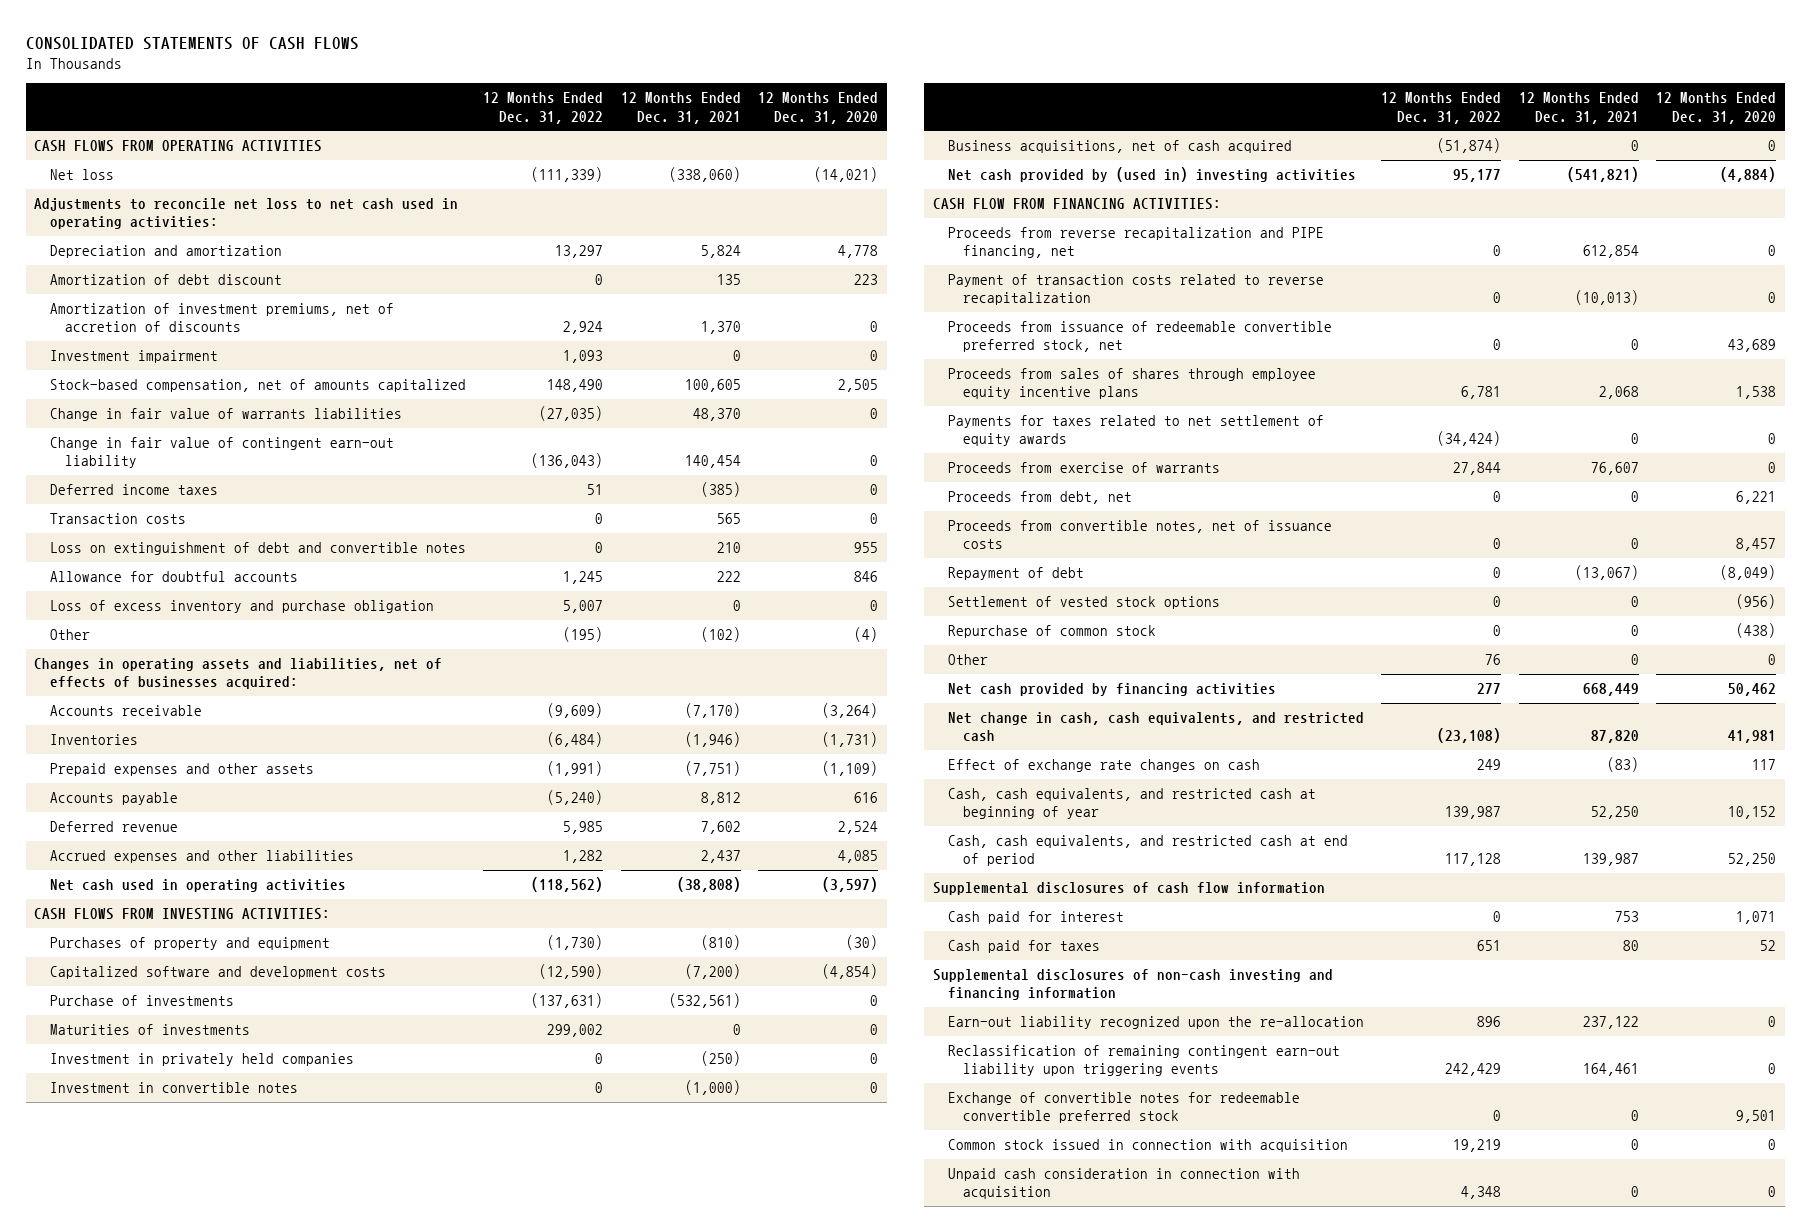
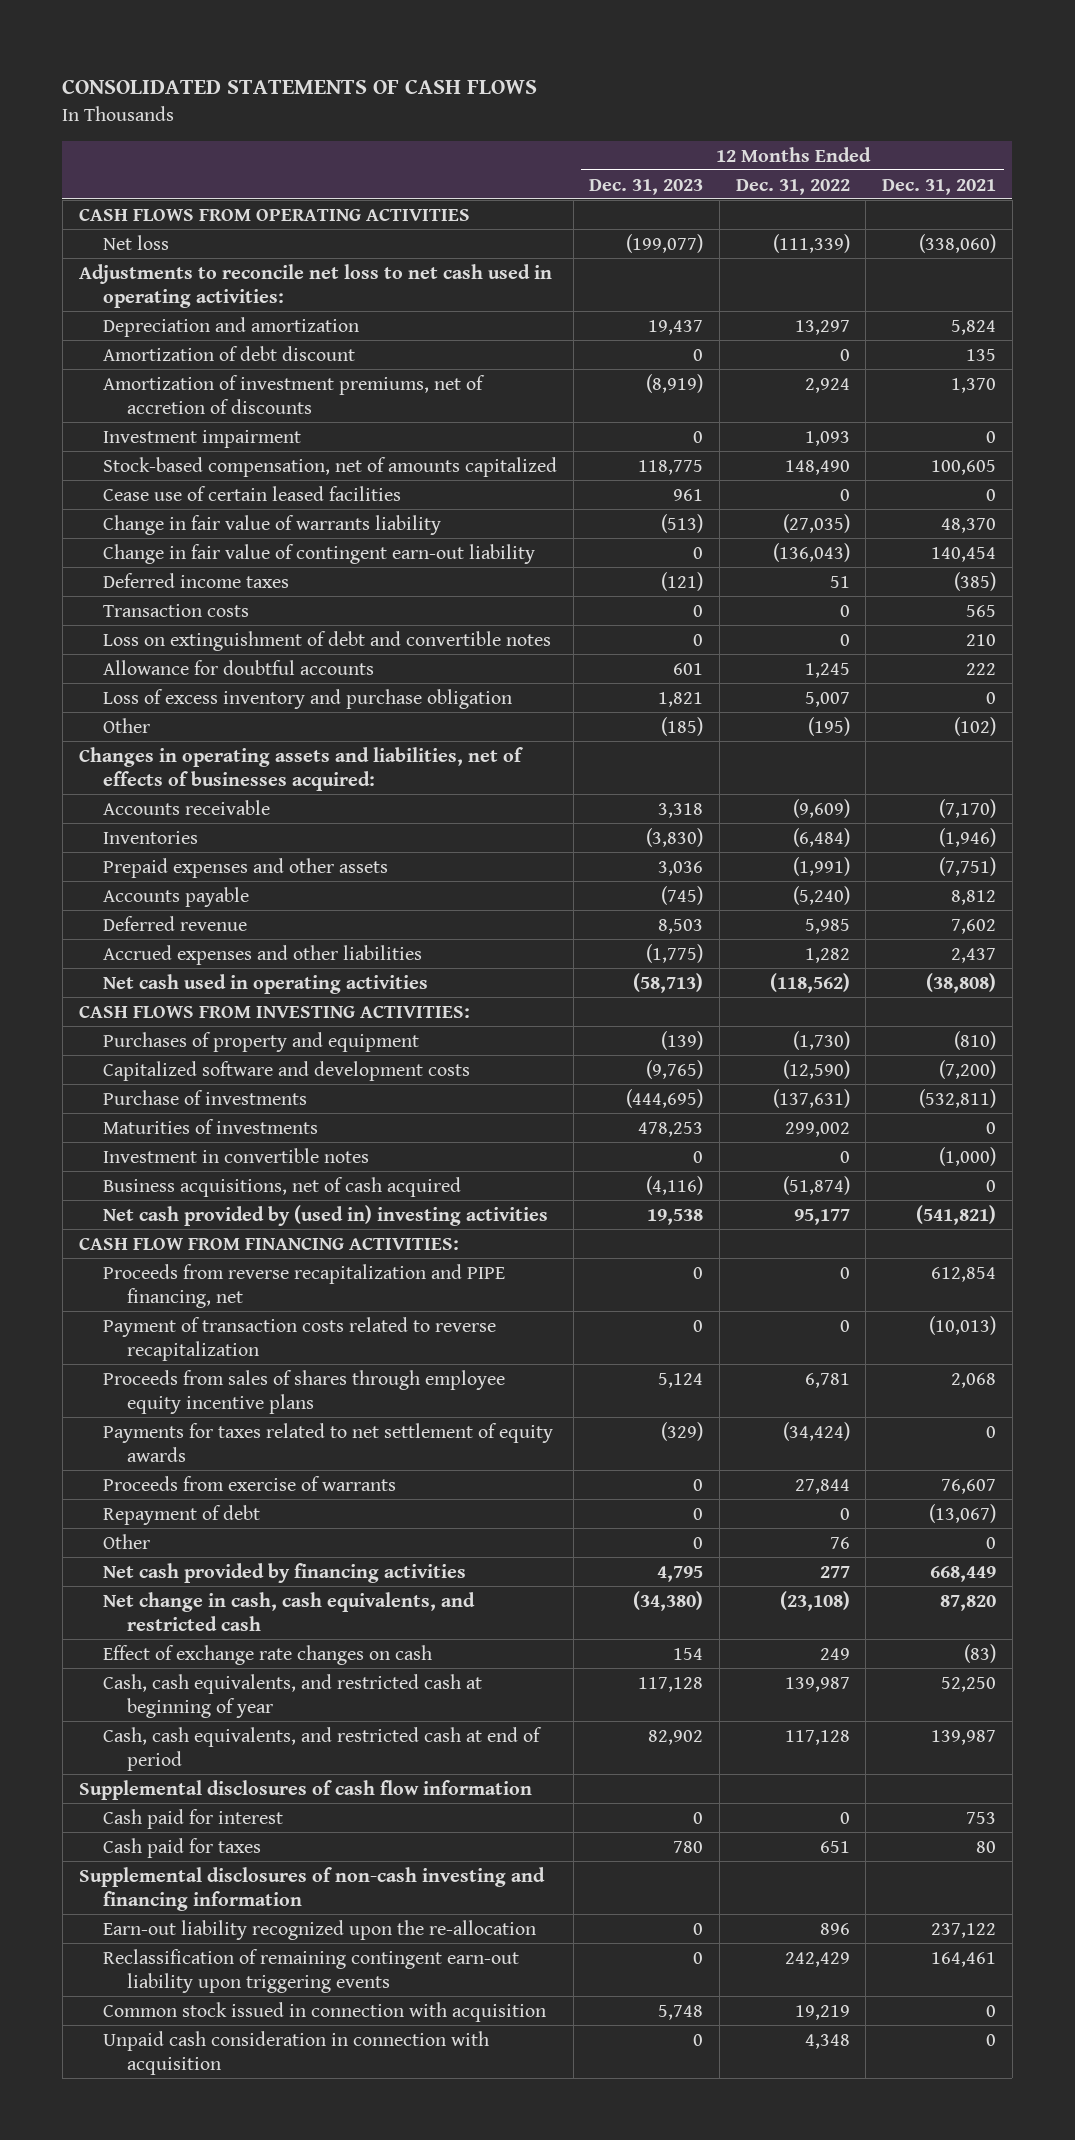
- | 12 Months Ended Dec. 31, 2022 | 12 Months Ended Dec. 31, 2021 | 12 Months Ended Dec. 31, 2020
+ | 12 Months Ended Dec. 31, 2023 | 12 Months Ended Dec. 31, 2022 | 12 Months Ended Dec. 31, 2021
- Change in fair value of warrants liabilities | (27,035) | 48,370 | 0
+ Cease use of certain leased facilities | 961 | 0 | 0
+ Change in fair value of warrants liability | (513) | (27,035) | 48,370
- Purchase of investments | (137,631) | (532,561) | 0
+ Purchase of investments | (444,695) | (137,631) | (532,811)
- Investment in privately held companies | 0 | (250) | 0
- Proceeds from issuance of redeemable convertible preferred stock, net | 0 | 0 | 43,689
- Proceeds from debt, net | 0 | 0 | 6,221
- Proceeds from convertible notes, net of issuance costs | 0 | 0 | 8,457
- Settlement of vested stock options | 0 | 0 | (956)
- Repurchase of common stock | 0 | 0 | (438)
- Exchange of convertible notes for redeemable convertible preferred stock | 0 | 0 | 9,501

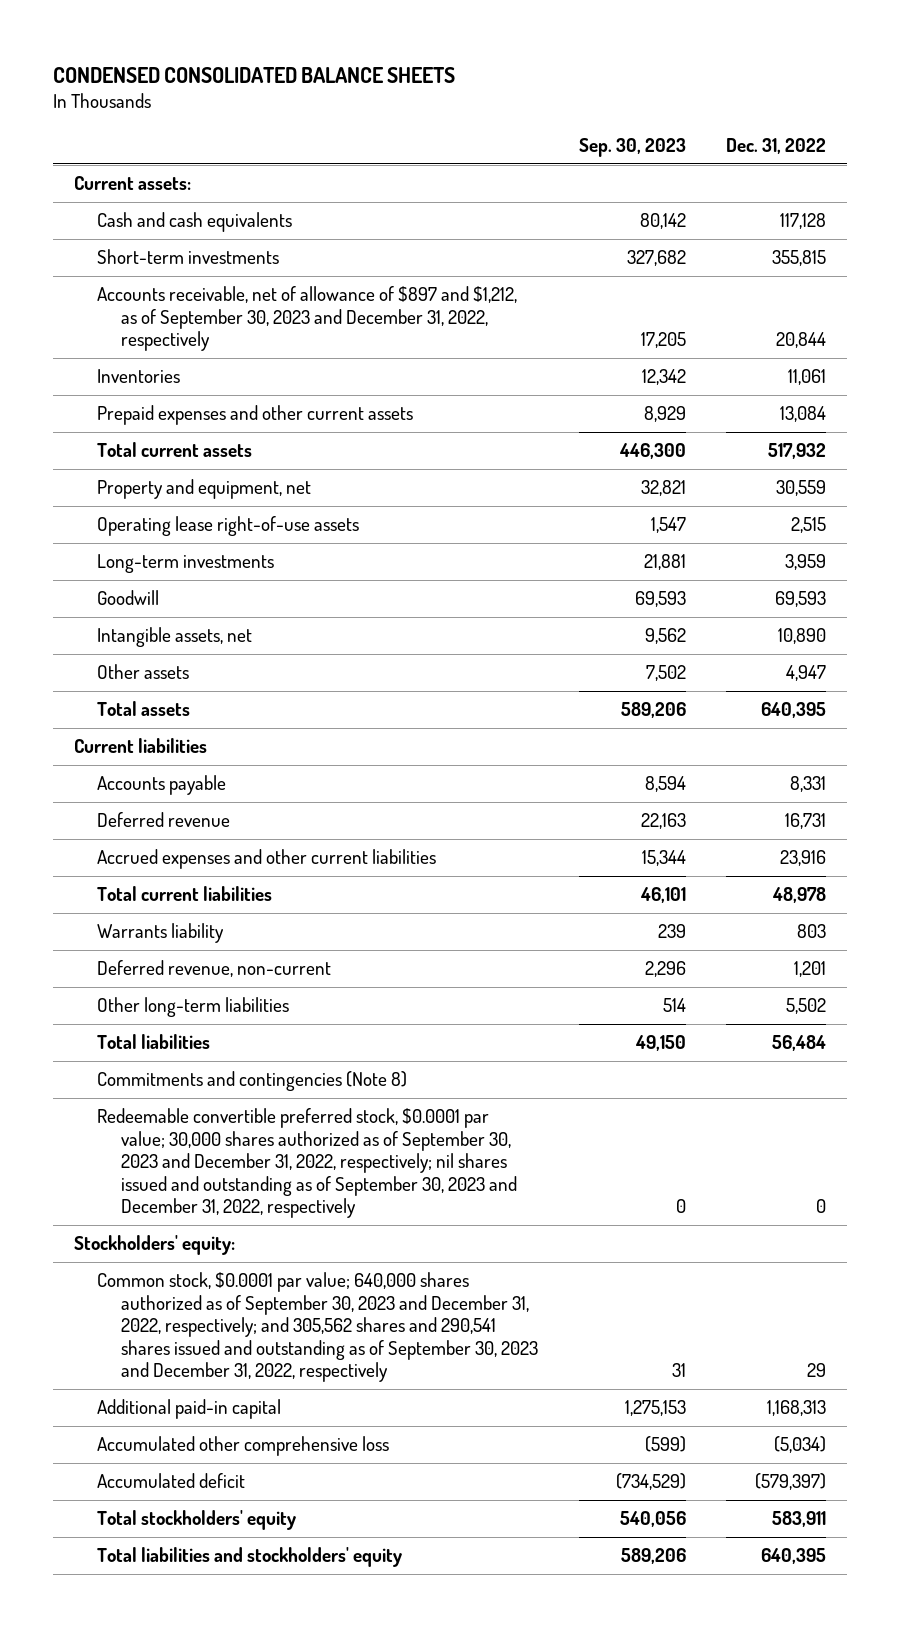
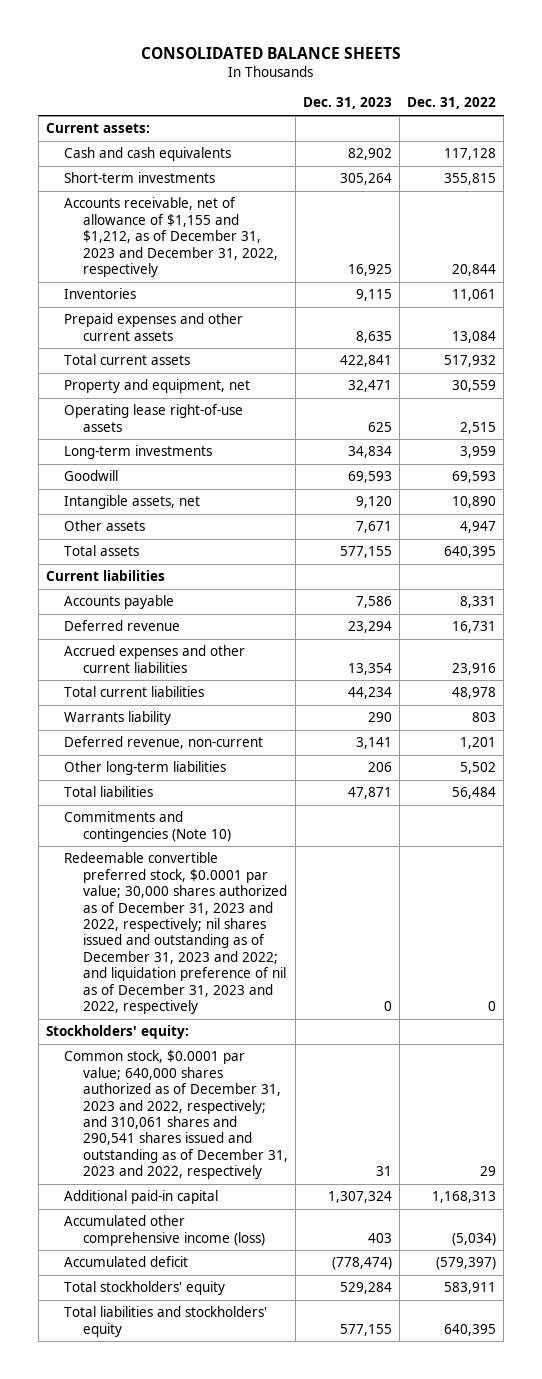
- CONDENSED CONSOLIDATED BALANCE SHEETS
+ CONSOLIDATED BALANCE SHEETS
- | Sep. 30, 2023 | Dec. 31, 2022
+ | Dec. 31, 2023 | Dec. 31, 2022
- Accounts receivable, net of allowance of $897 and $1,212, as of September 30, 2023 and December 31, 2022, respectively | 17,205 | 20,844
+ Accounts receivable, net of allowance of $1,155 and $1,212, as of December 31, 2023 and December 31, 2022, respectively | 16,925 | 20,844
- Commitments and contingencies (Note 8)
- Redeemable convertible preferred stock, $0.0001 par value; 30,000 shares authorized as of September 30, 2023 and December 31, 2022, respectively; nil shares issued and outstanding as of September 30, 2023 and December 31, 2022, respectively | 0 | 0
+ Commitments and contingencies (Note 10)
+ Redeemable convertible preferred stock, $0.0001 par value; 30,000 shares authorized as of December 31, 2023 and 2022, respectively; nil shares issued and outstanding as of December 31, 2023 and 2022; and liquidation preference of nil as of December 31, 2023 and 2022, respectively | 0 | 0
- Common stock, $0.0001 par value; 640,000 shares authorized as of September 30, 2023 and December 31, 2022, respectively; and 305,562 shares and 290,541 shares issued and outstanding as of September 30, 2023 and December 31, 2022, respectively | 31 | 29
+ Common stock, $0.0001 par value; 640,000 shares authorized as of December 31, 2023 and 2022, respectively; and 310,061 shares and 290,541 shares issued and outstanding as of December 31, 2023 and 2022, respectively | 31 | 29
- Accumulated other comprehensive loss | (599) | (5,034)
+ Accumulated other comprehensive income (loss) | 403 | (5,034)

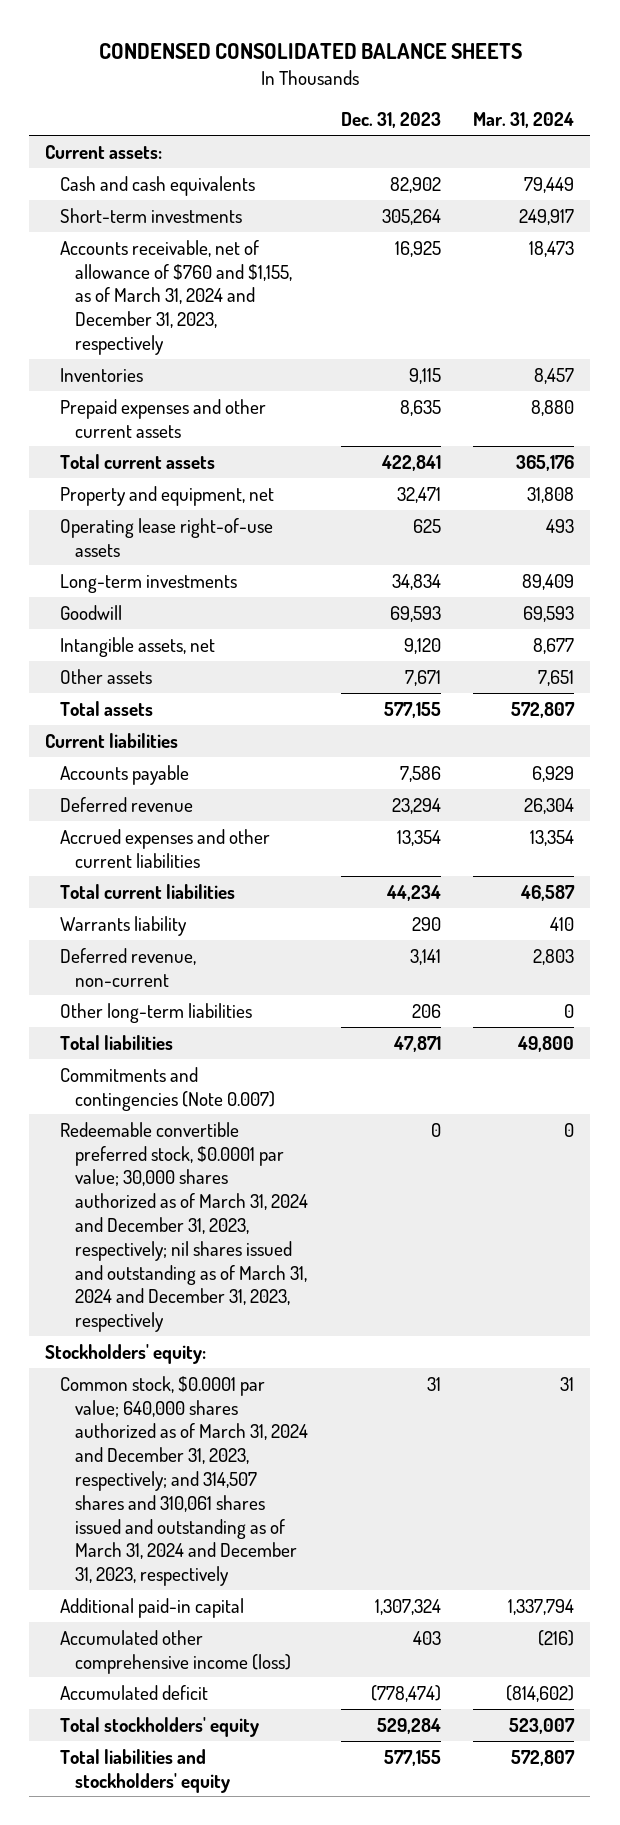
- CONSOLIDATED BALANCE SHEETS
+ CONDENSED CONSOLIDATED BALANCE SHEETS
- | Dec. 31, 2023 | Dec. 31, 2022
+ | Dec. 31, 2023 | Mar. 31, 2024
- Accounts receivable, net of allowance of $1,155 and $1,212, as of December 31, 2023 and December 31, 2022, respectively | 16,925 | 20,844
+ Accounts receivable, net of allowance of $760 and $1,155, as of March 31, 2024 and December 31, 2023, respectively | 16,925 | 18,473
- Commitments and contingencies (Note 10)
- Redeemable convertible preferred stock, $0.0001 par value; 30,000 shares authorized as of December 31, 2023 and 2022, respectively; nil shares issued and outstanding as of December 31, 2023 and 2022; and liquidation preference of nil as of December 31, 2023 and 2022, respectively | 0 | 0
+ Commitments and contingencies (Note 0.007)
+ Redeemable convertible preferred stock, $0.0001 par value; 30,000 shares authorized as of March 31, 2024 and December 31, 2023, respectively; nil shares issued and outstanding as of March 31, 2024 and December 31, 2023, respectively | 0 | 0
- Common stock, $0.0001 par value; 640,000 shares authorized as of December 31, 2023 and 2022, respectively; and 310,061 shares and 290,541 shares issued and outstanding as of December 31, 2023 and 2022, respectively | 31 | 29
+ Common stock, $0.0001 par value; 640,000 shares authorized as of March 31, 2024 and December 31, 2023, respectively; and 314,507 shares and 310,061 shares issued and outstanding as of March 31, 2024 and December 31, 2023, respectively | 31 | 31

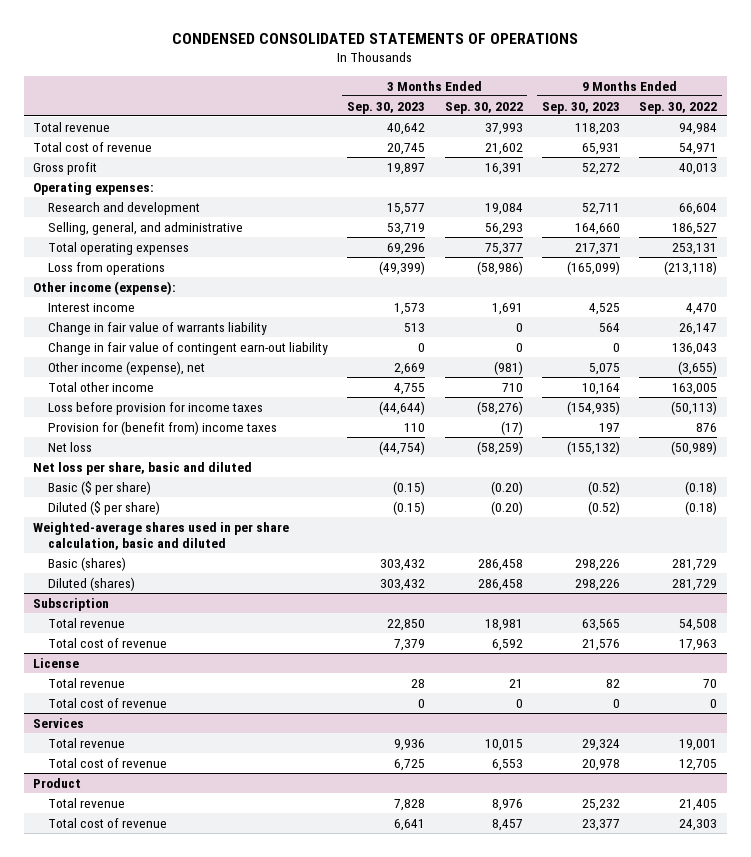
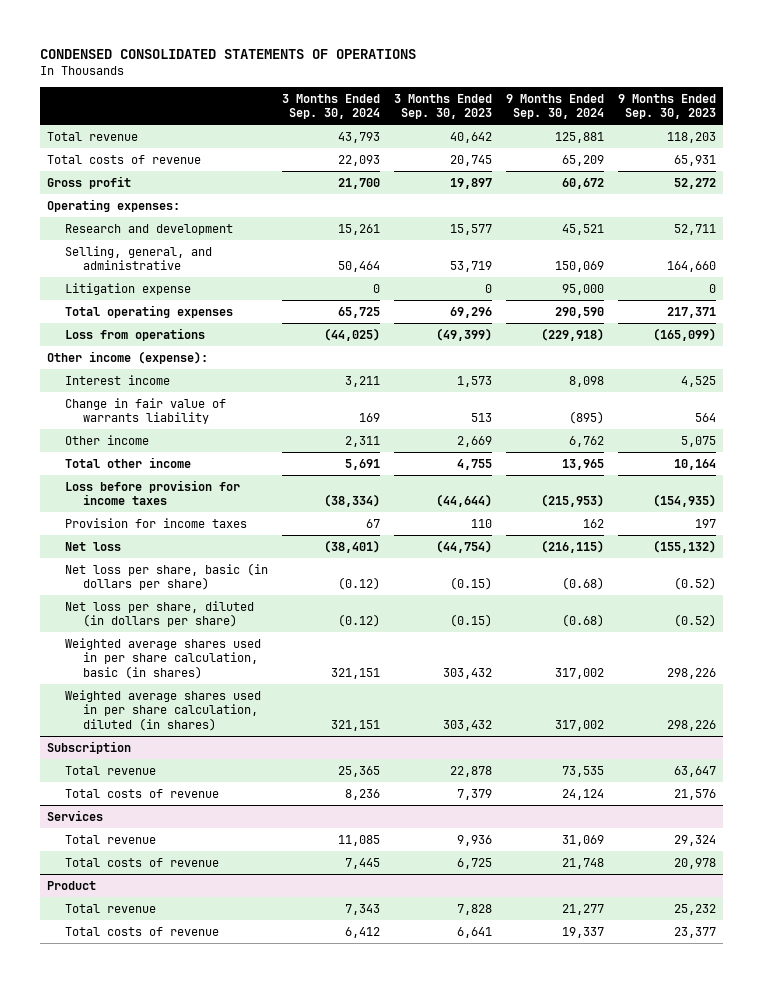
- | 3 Months Ended Sep. 30, 2023 | 3 Months Ended Sep. 30, 2022 | 9 Months Ended Sep. 30, 2023 | 9 Months Ended Sep. 30, 2022
+ | 3 Months Ended Sep. 30, 2024 | 3 Months Ended Sep. 30, 2023 | 9 Months Ended Sep. 30, 2024 | 9 Months Ended Sep. 30, 2023
- Total cost of revenue | 20,745 | 21,602 | 65,931 | 54,971
+ Total costs of revenue | 22,093 | 20,745 | 65,209 | 65,931
+ Litigation expense | 0 | 0 | 95,000 | 0
- Change in fair value of contingent earn-out liability | 0 | 0 | 0 | 136,043
- Other income (expense), net | 2,669 | (981) | 5,075 | (3,655)
+ Other income | 2,311 | 2,669 | 6,762 | 5,075
- Provision for (benefit from) income taxes | 110 | (17) | 197 | 876
+ Provision for income taxes | 67 | 110 | 162 | 197
- Net loss per share, basic and diluted
- Basic ($ per share) | (0.15) | (0.20) | (0.52) | (0.18)
- Diluted ($ per share) | (0.15) | (0.20) | (0.52) | (0.18)
- Weighted-average shares used in per share calculation, basic and diluted
- Basic (shares) | 303,432 | 286,458 | 298,226 | 281,729
- Diluted (shares) | 303,432 | 286,458 | 298,226 | 281,729
+ Net loss per share, basic (in dollars per share) | (0.12) | (0.15) | (0.68) | (0.52)
+ Net loss per share, diluted (in dollars per share) | (0.12) | (0.15) | (0.68) | (0.52)
+ Weighted average shares used in per share calculation, basic (in shares) | 321,151 | 303,432 | 317,002 | 298,226
+ Weighted average shares used in per share calculation, diluted (in shares) | 321,151 | 303,432 | 317,002 | 298,226
@ Subscription
- Total revenue | 22,850 | 18,981 | 63,565 | 54,508
- Total cost of revenue | 7,379 | 6,592 | 21,576 | 17,963
- License
- Total revenue | 28 | 21 | 82 | 70
- Total cost of revenue | 0 | 0 | 0 | 0
@ Subscription
+ Total revenue | 25,365 | 22,878 | 73,535 | 63,647
+ Total costs of revenue | 8,236 | 7,379 | 24,124 | 21,576
@ Services
- Total cost of revenue | 6,725 | 6,553 | 20,978 | 12,705
+ Total costs of revenue | 7,445 | 6,725 | 21,748 | 20,978
@ Product
- Total cost of revenue | 6,641 | 8,457 | 23,377 | 24,303
+ Total costs of revenue | 6,412 | 6,641 | 19,337 | 23,377

